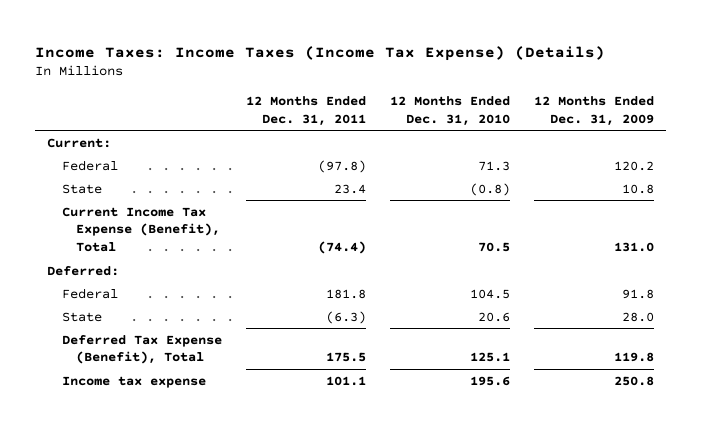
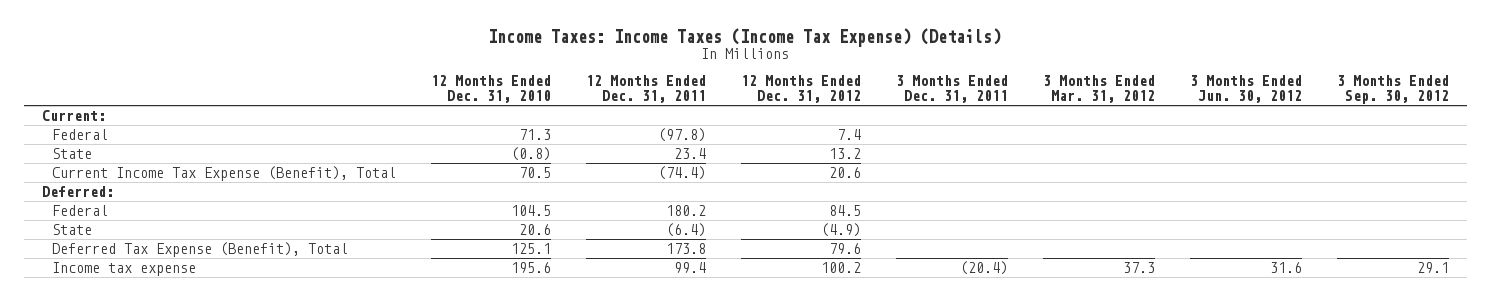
- | 12 Months Ended Dec. 31, 2011 | 12 Months Ended Dec. 31, 2010 | 12 Months Ended Dec. 31, 2009
+ | 12 Months Ended Dec. 31, 2010 | 12 Months Ended Dec. 31, 2011 | 12 Months Ended Dec. 31, 2012 | 3 Months Ended Dec. 31, 2011 | 3 Months Ended Mar. 31, 2012 | 3 Months Ended Jun. 30, 2012 | 3 Months Ended Sep. 30, 2012
- Federal | 181.8 | 104.5 | 91.8
- State | (6.3) | 20.6 | 28.0
- Deferred Tax Expense (Benefit), Total | 175.5 | 125.1 | 119.8
- Income tax expense | 101.1 | 195.6 | 250.8
+ Federal | 104.5 | 180.2 | 84.5 | | | |
+ State | 20.6 | (6.4) | (4.9) | | | |
+ Deferred Tax Expense (Benefit), Total | 125.1 | 173.8 | 79.6 | | | |
+ Income tax expense | 195.6 | 99.4 | 100.2 | (20.4) | 37.3 | 31.6 | 29.1

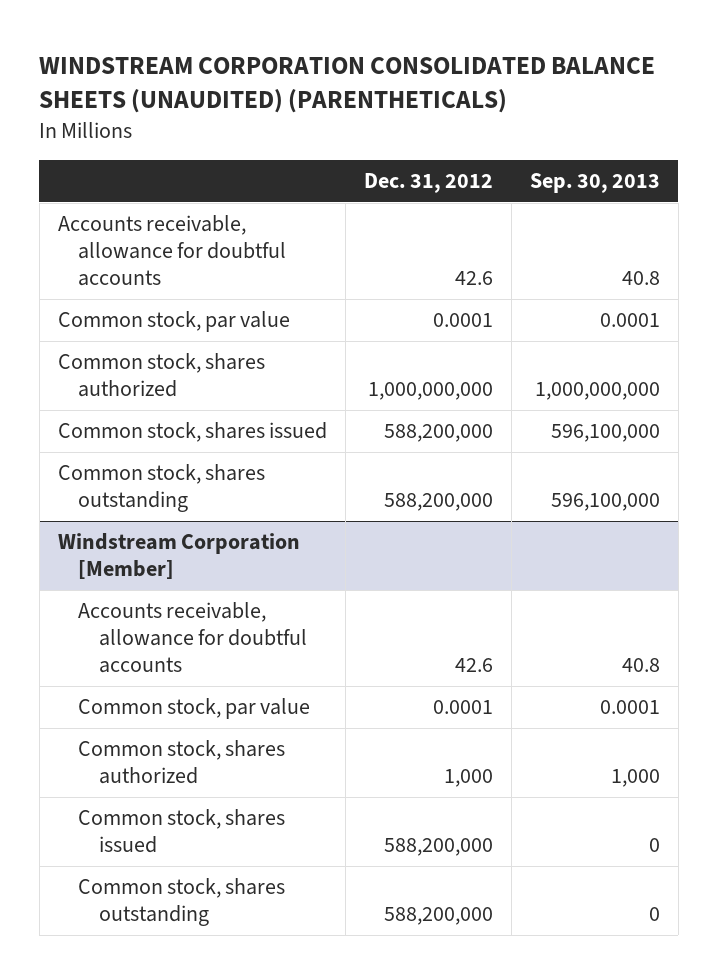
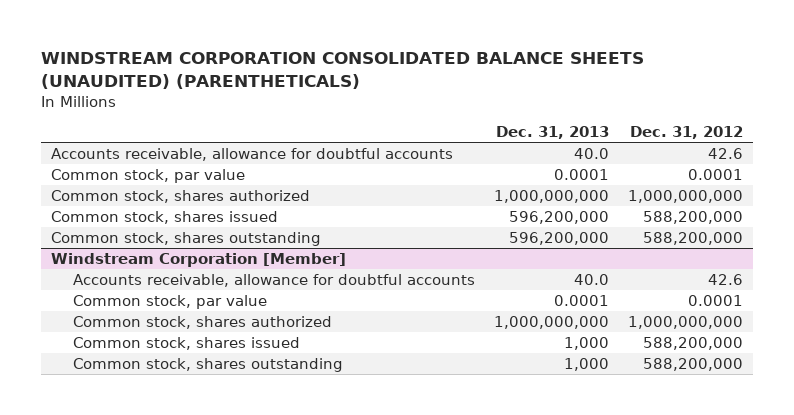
- | Dec. 31, 2012 | Sep. 30, 2013
+ | Dec. 31, 2013 | Dec. 31, 2012
@ Windstream Corporation [Member]
- Common stock, shares authorized | 1,000 | 1,000
+ Common stock, shares authorized | 1,000,000,000 | 1,000,000,000

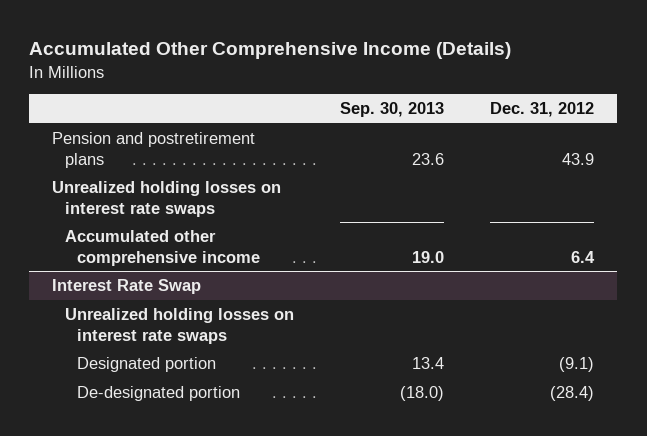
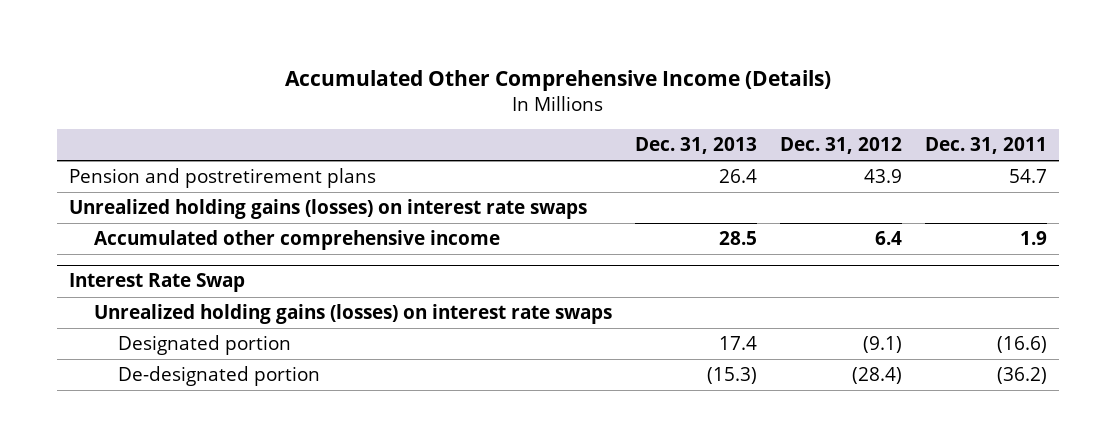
- | Sep. 30, 2013 | Dec. 31, 2012
+ | Dec. 31, 2013 | Dec. 31, 2012 | Dec. 31, 2011
- Unrealized holding losses on interest rate swaps
+ Unrealized holding gains (losses) on interest rate swaps
@ Interest Rate Swap
- Unrealized holding losses on interest rate swaps
+ Unrealized holding gains (losses) on interest rate swaps

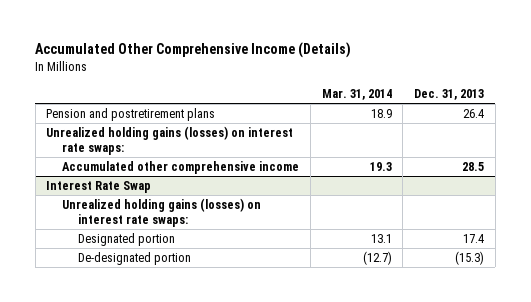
- | Dec. 31, 2013 | Dec. 31, 2012 | Dec. 31, 2011
+ | Mar. 31, 2014 | Dec. 31, 2013
- Unrealized holding gains (losses) on interest rate swaps
+ Unrealized holding gains (losses) on interest rate swaps:
@ Interest Rate Swap
- Unrealized holding gains (losses) on interest rate swaps
+ Unrealized holding gains (losses) on interest rate swaps:

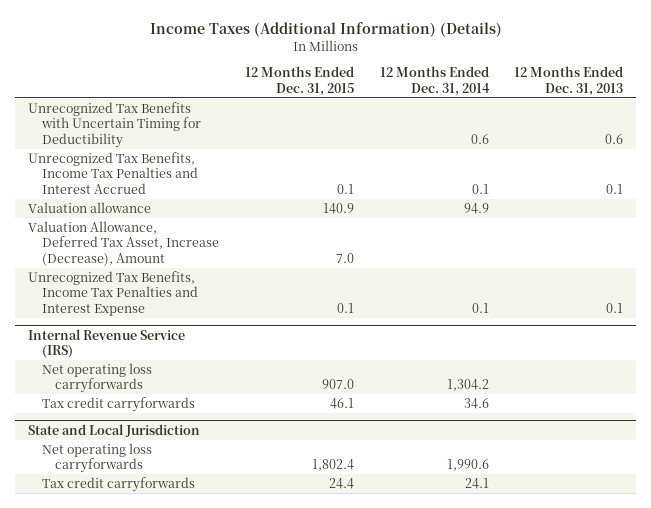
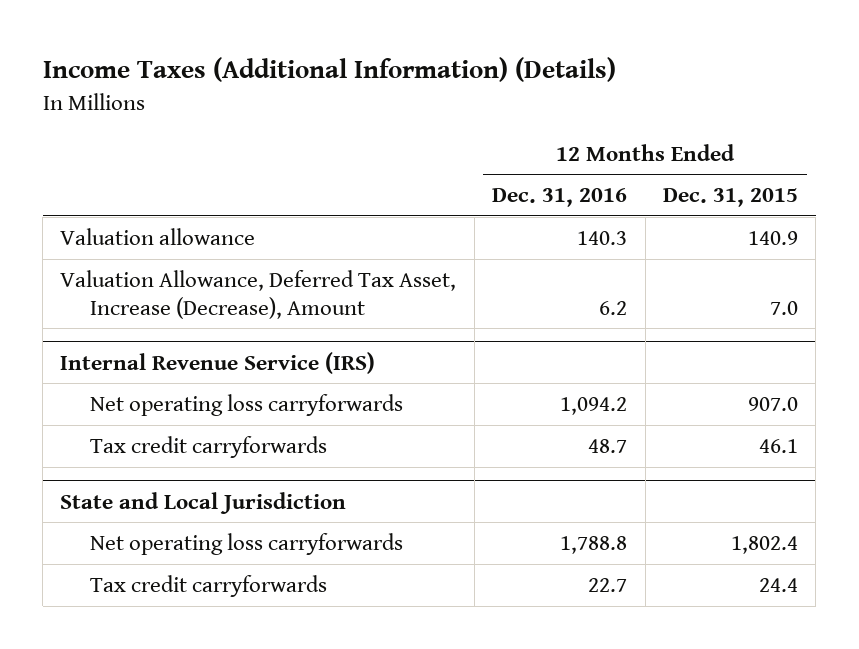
- | 12 Months Ended Dec. 31, 2015 | 12 Months Ended Dec. 31, 2014 | 12 Months Ended Dec. 31, 2013
+ | 12 Months Ended Dec. 31, 2016 | 12 Months Ended Dec. 31, 2015
- Unrecognized Tax Benefits with Uncertain Timing for Deductibility | | 0.6 | 0.6
- Unrecognized Tax Benefits, Income Tax Penalties and Interest Accrued | 0.1 | 0.1 | 0.1
- Unrecognized Tax Benefits, Income Tax Penalties and Interest Expense | 0.1 | 0.1 | 0.1

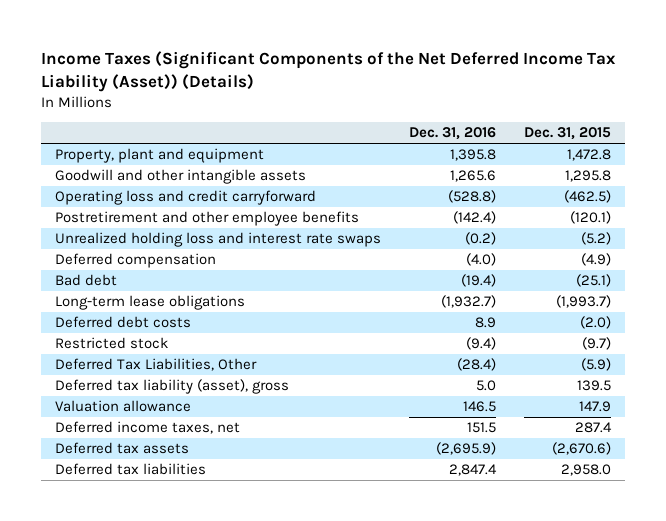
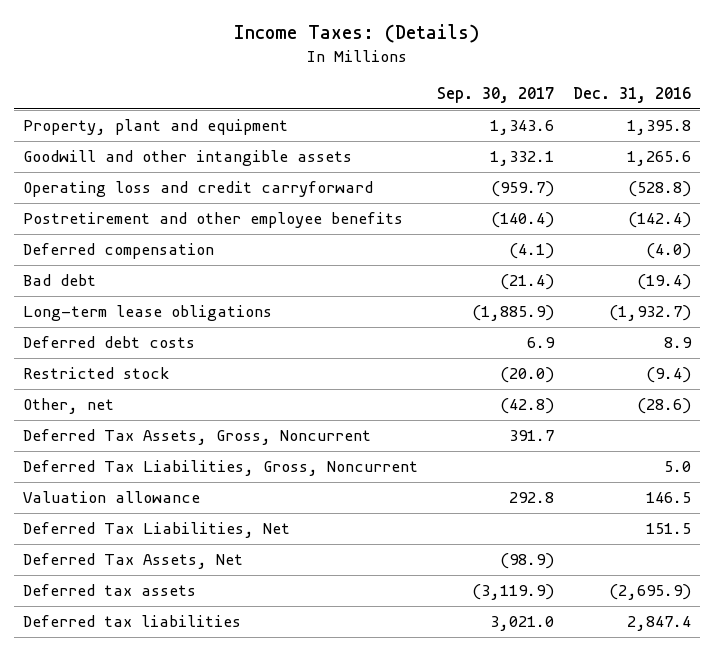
- Income Taxes (Significant Components of the Net Deferred Income Tax Liability (Asset)) (Details)
+ Income Taxes: (Details)
- | Dec. 31, 2016 | Dec. 31, 2015
+ | Sep. 30, 2017 | Dec. 31, 2016
- Unrealized holding loss and interest rate swaps | (0.2) | (5.2)
- Deferred Tax Liabilities, Other | (28.4) | (5.9)
- Deferred tax liability (asset), gross | 5.0 | 139.5
+ Other, net | (42.8) | (28.6)
+ Deferred Tax Assets, Gross, Noncurrent | 391.7 |
+ Deferred Tax Liabilities, Gross, Noncurrent | | 5.0
- Deferred income taxes, net | 151.5 | 287.4
+ Deferred Tax Liabilities, Net | | 151.5
+ Deferred Tax Assets, Net | (98.9) |

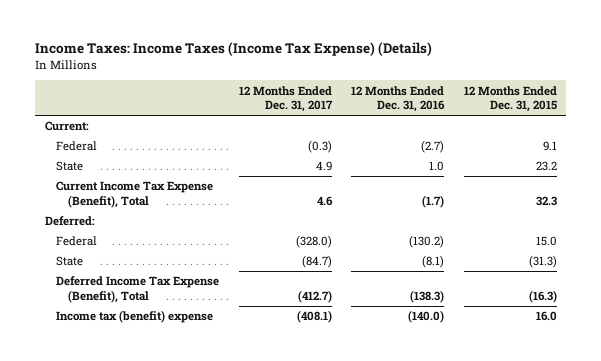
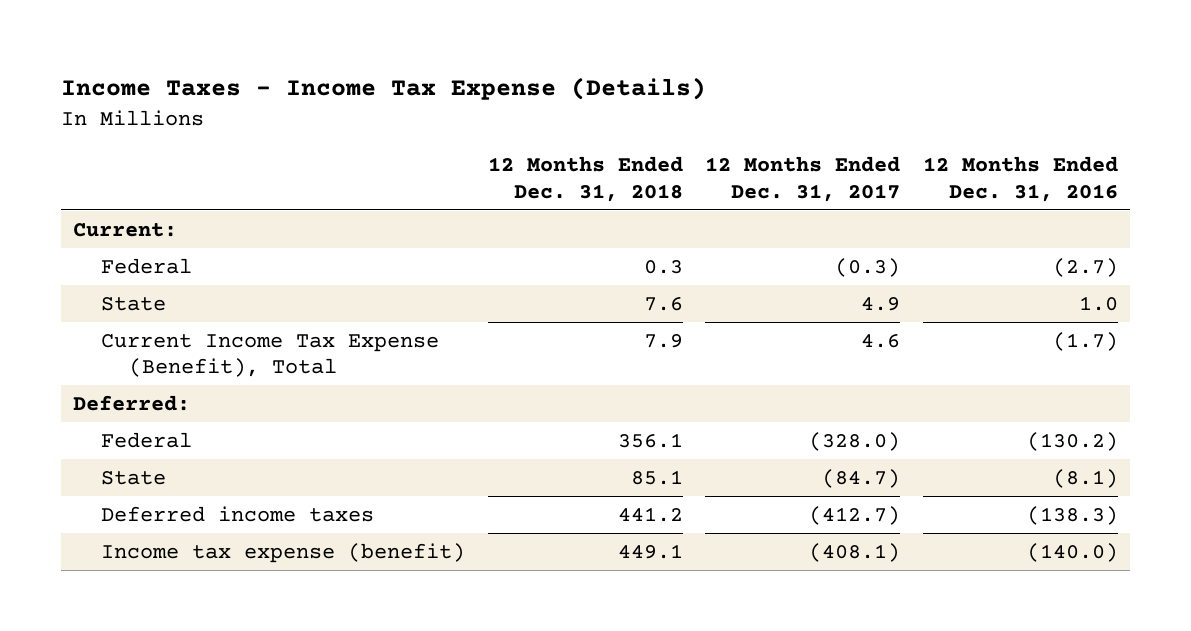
- Income Taxes: Income Taxes (Income Tax Expense) (Details)
+ Income Taxes - Income Tax Expense (Details)
- | 12 Months Ended Dec. 31, 2017 | 12 Months Ended Dec. 31, 2016 | 12 Months Ended Dec. 31, 2015
+ | 12 Months Ended Dec. 31, 2018 | 12 Months Ended Dec. 31, 2017 | 12 Months Ended Dec. 31, 2016
- Deferred Income Tax Expense (Benefit), Total | (412.7) | (138.3) | (16.3)
- Income tax (benefit) expense | (408.1) | (140.0) | 16.0
+ Deferred income taxes | 441.2 | (412.7) | (138.3)
+ Income tax expense (benefit) | 449.1 | (408.1) | (140.0)

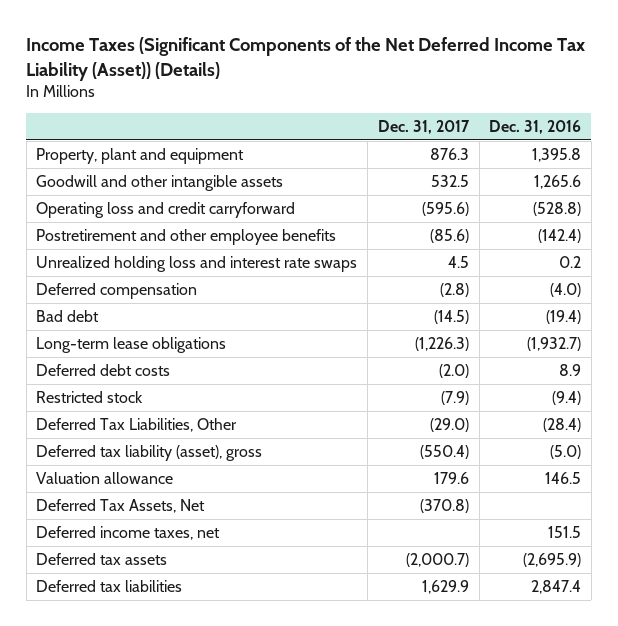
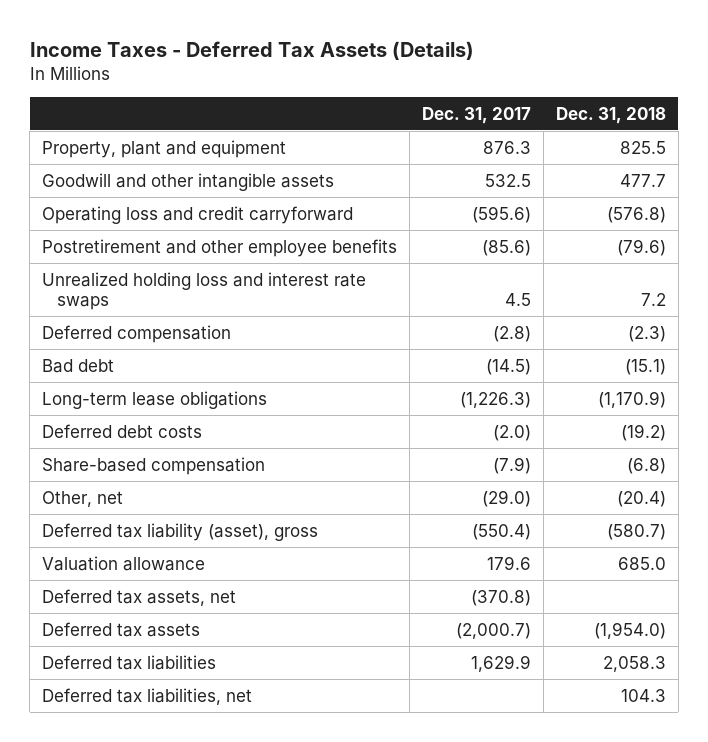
- Income Taxes (Significant Components of the Net Deferred Income Tax Liability (Asset)) (Details)
+ Income Taxes - Deferred Tax Assets (Details)
- | Dec. 31, 2017 | Dec. 31, 2016
+ | Dec. 31, 2017 | Dec. 31, 2018
- Restricted stock | (7.9) | (9.4)
- Deferred Tax Liabilities, Other | (29.0) | (28.4)
+ Share-based compensation | (7.9) | (6.8)
+ Other, net | (29.0) | (20.4)
- Deferred Tax Assets, Net | (370.8) |
- Deferred income taxes, net | | 151.5
+ Deferred tax assets, net | (370.8) |
+ Deferred tax liabilities, net | | 104.3

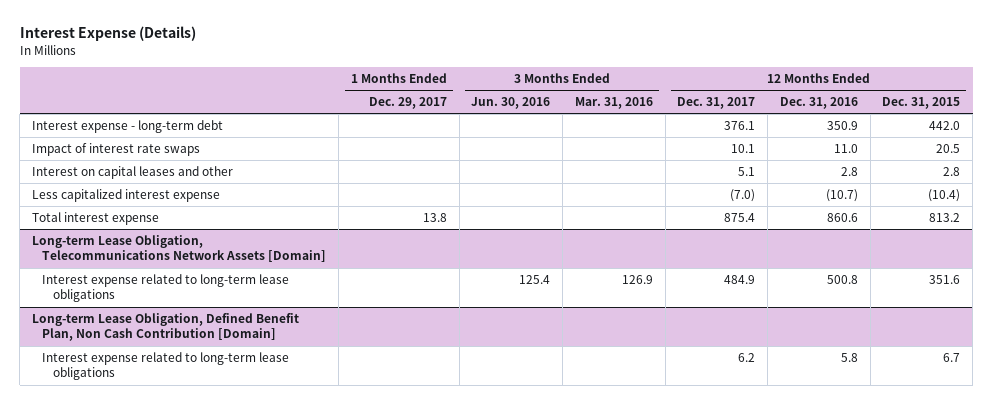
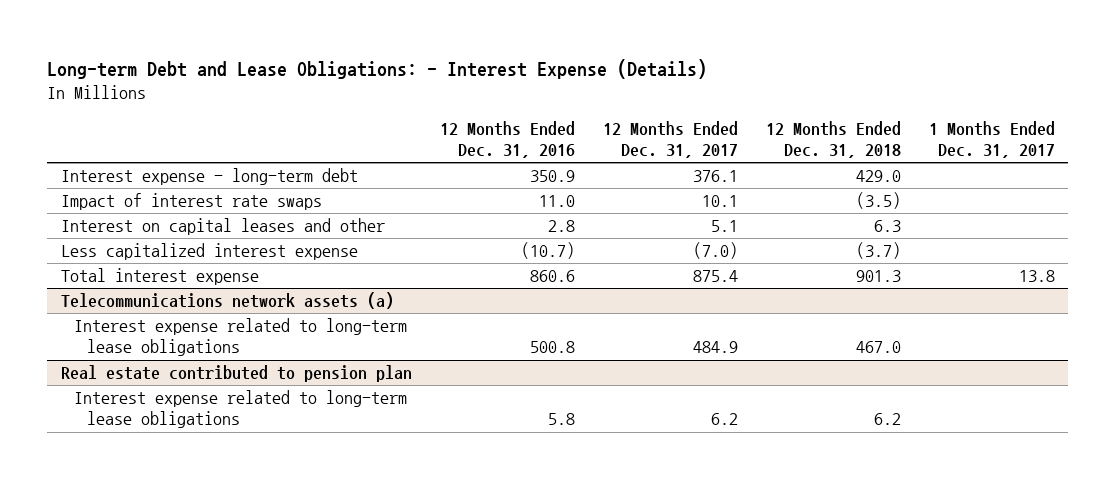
- Interest Expense (Details)
+ Long-term Debt and Lease Obligations: - Interest Expense (Details)
- | 1 Months Ended Dec. 29, 2017 | 3 Months Ended Jun. 30, 2016 | 3 Months Ended Mar. 31, 2016 | 12 Months Ended Dec. 31, 2017 | 12 Months Ended Dec. 31, 2016 | 12 Months Ended Dec. 31, 2015
+ | 12 Months Ended Dec. 31, 2016 | 12 Months Ended Dec. 31, 2017 | 12 Months Ended Dec. 31, 2018 | 1 Months Ended Dec. 31, 2017
- Long-term Lease Obligation, Telecommunications Network Assets [Domain]
+ Telecommunications network assets (a)
- Long-term Lease Obligation, Defined Benefit Plan, Non Cash Contribution [Domain]
+ Real estate contributed to pension plan

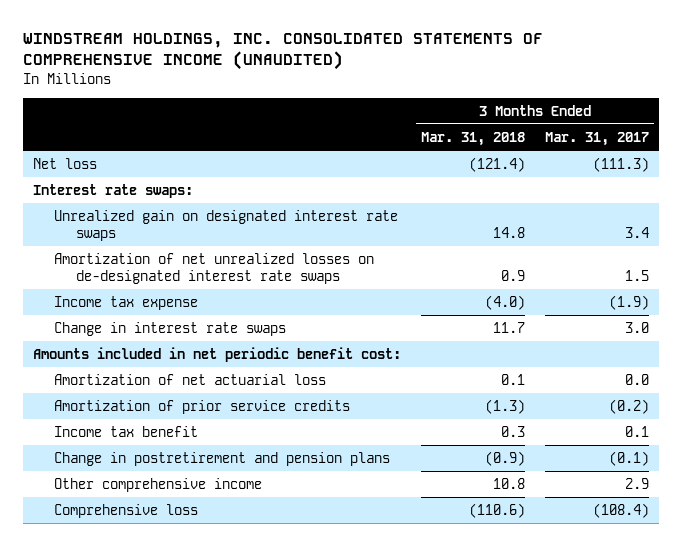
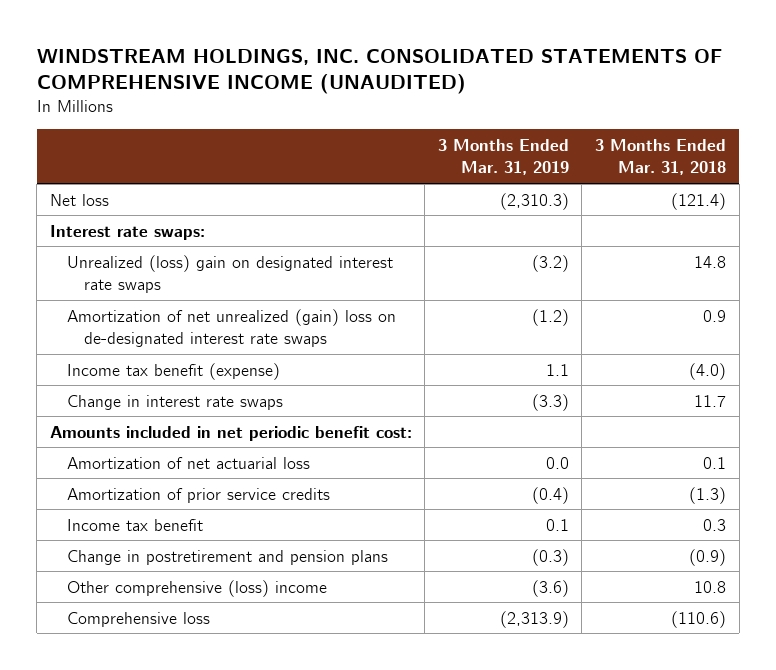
- | 3 Months Ended Mar. 31, 2018 | 3 Months Ended Mar. 31, 2017
+ | 3 Months Ended Mar. 31, 2019 | 3 Months Ended Mar. 31, 2018
- Unrealized gain on designated interest rate swaps | 14.8 | 3.4
- Amortization of net unrealized losses on de-designated interest rate swaps | 0.9 | 1.5
- Income tax expense | (4.0) | (1.9)
+ Unrealized (loss) gain on designated interest rate swaps | (3.2) | 14.8
+ Amortization of net unrealized (gain) loss on de-designated interest rate swaps | (1.2) | 0.9
+ Income tax benefit (expense) | 1.1 | (4.0)
- Other comprehensive income | 10.8 | 2.9
+ Other comprehensive (loss) income | (3.6) | 10.8

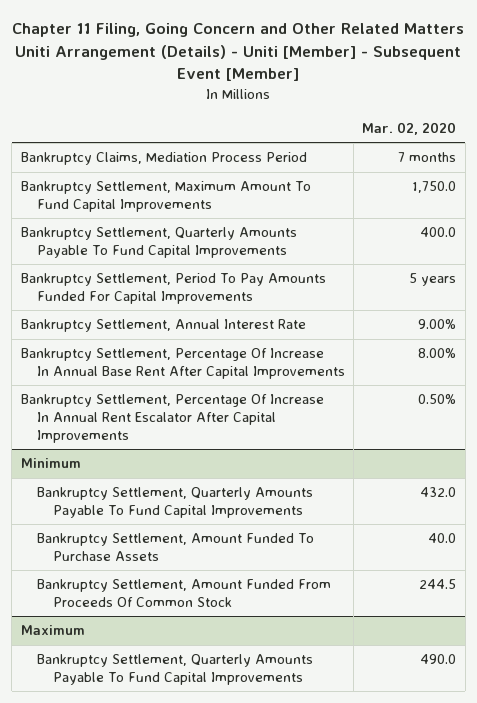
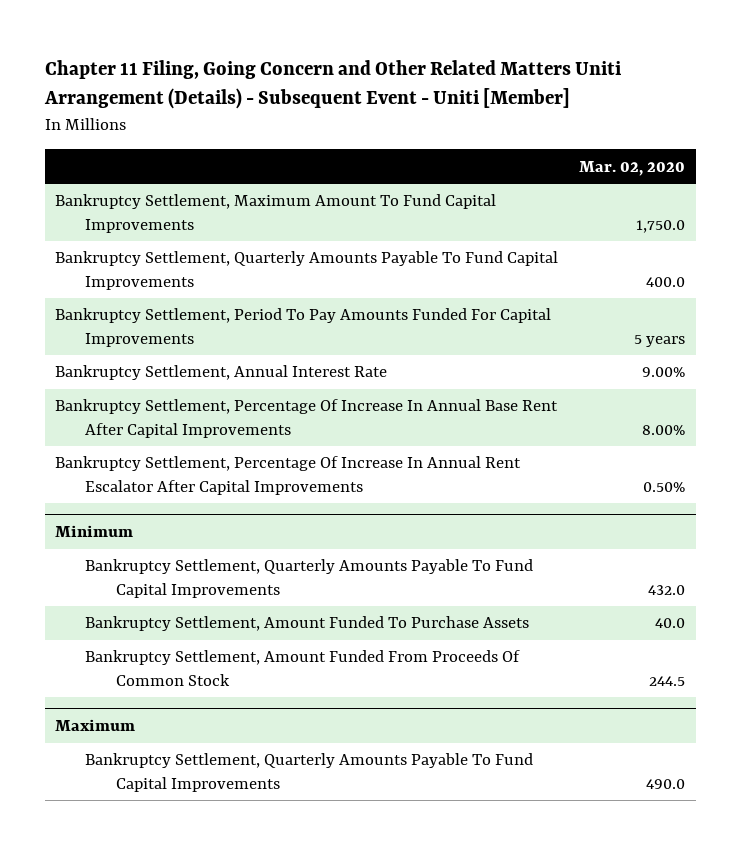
- Chapter 11 Filing, Going Concern and Other Related Matters Uniti Arrangement (Details) - Uniti [Member] - Subsequent Event [Member]
+ Chapter 11 Filing, Going Concern and Other Related Matters Uniti Arrangement (Details) - Subsequent Event - Uniti [Member]
- Bankruptcy Claims, Mediation Process Period | 7 months

